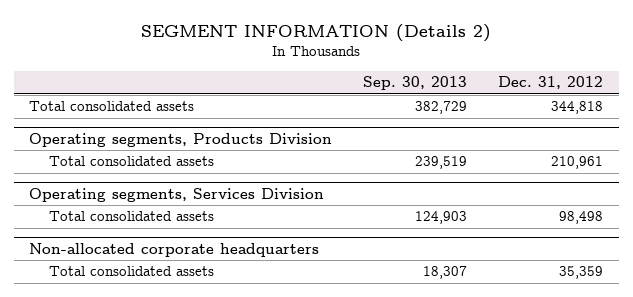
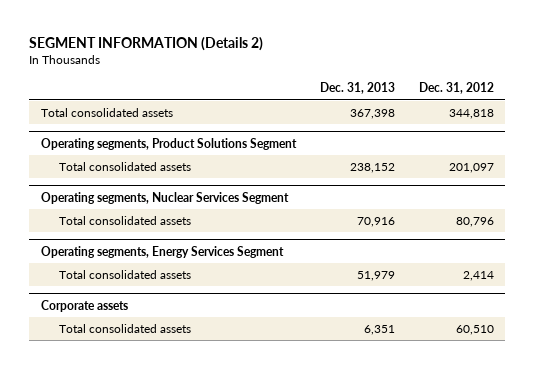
- | Sep. 30, 2013 | Dec. 31, 2012
+ | Dec. 31, 2013 | Dec. 31, 2012
- Operating segments, Products Division
- Total consolidated assets | 239,519 | 210,961
- Operating segments, Services Division
- Total consolidated assets | 124,903 | 98,498
- Non-allocated corporate headquarters
- Total consolidated assets | 18,307 | 35,359
+ Operating segments, Product Solutions Segment
+ Total consolidated assets | 238,152 | 201,097
+ Operating segments, Nuclear Services Segment
+ Total consolidated assets | 70,916 | 80,796
+ Operating segments, Energy Services Segment
+ Total consolidated assets | 51,979 | 2,414
+ Corporate assets
+ Total consolidated assets | 6,351 | 60,510

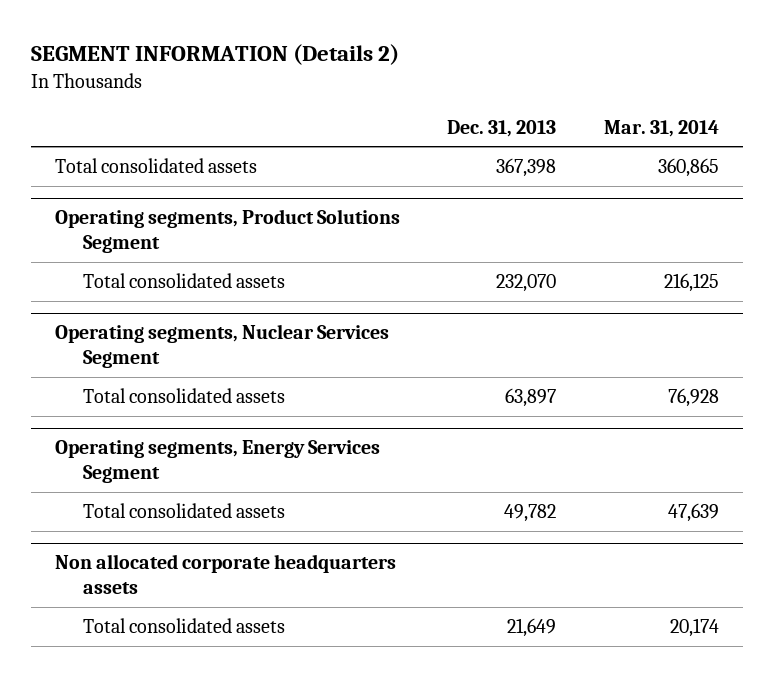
- | Dec. 31, 2013 | Dec. 31, 2012
+ | Dec. 31, 2013 | Mar. 31, 2014
@ Operating segments, Product Solutions Segment
- Total consolidated assets | 238,152 | 201,097
+ Total consolidated assets | 232,070 | 216,125
@ Operating segments, Nuclear Services Segment
- Total consolidated assets | 70,916 | 80,796
+ Total consolidated assets | 63,897 | 76,928
@ Operating segments, Energy Services Segment
- Total consolidated assets | 51,979 | 2,414
- Corporate assets
- Total consolidated assets | 6,351 | 60,510
@ Operating segments, Energy Services Segment
+ Total consolidated assets | 49,782 | 47,639
+ Non allocated corporate headquarters assets
+ Total consolidated assets | 21,649 | 20,174

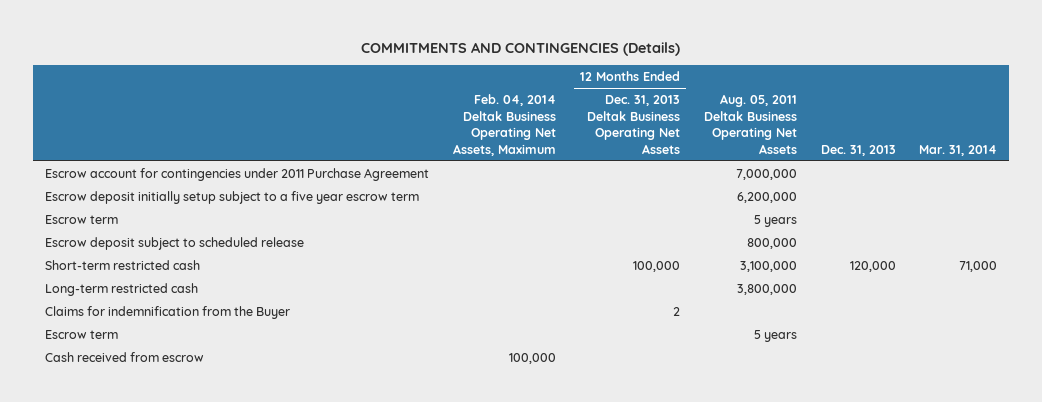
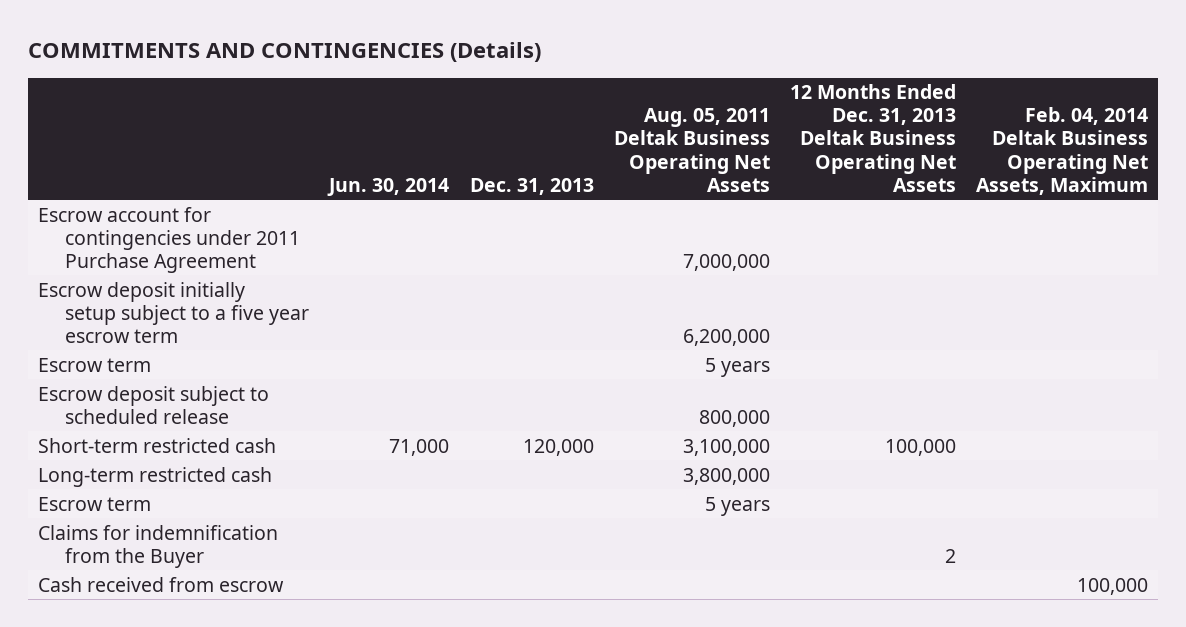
- | Feb. 04, 2014 Deltak Business Operating Net Assets, Maximum | 12 Months Ended Dec. 31, 2013 Deltak Business Operating Net Assets | Aug. 05, 2011 Deltak Business Operating Net Assets | Dec. 31, 2013 | Mar. 31, 2014
+ | Jun. 30, 2014 | Dec. 31, 2013 | Aug. 05, 2011 Deltak Business Operating Net Assets | 12 Months Ended Dec. 31, 2013 Deltak Business Operating Net Assets | Feb. 04, 2014 Deltak Business Operating Net Assets, Maximum
moved down: Claims for indemnification from the Buyer | | | | 2 |

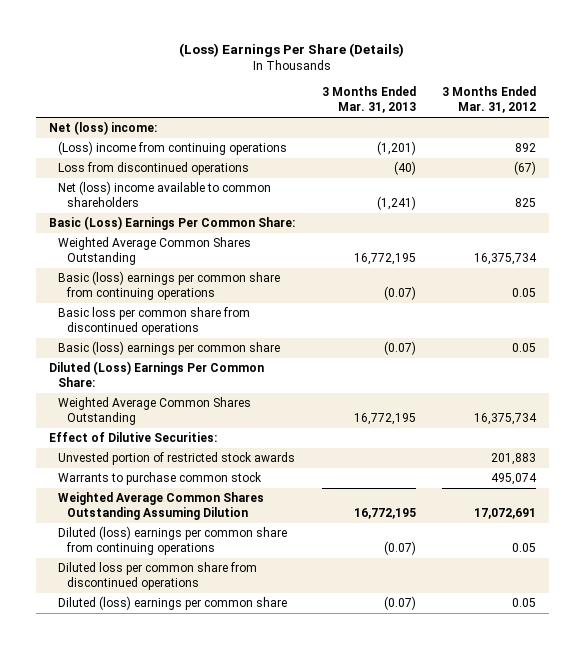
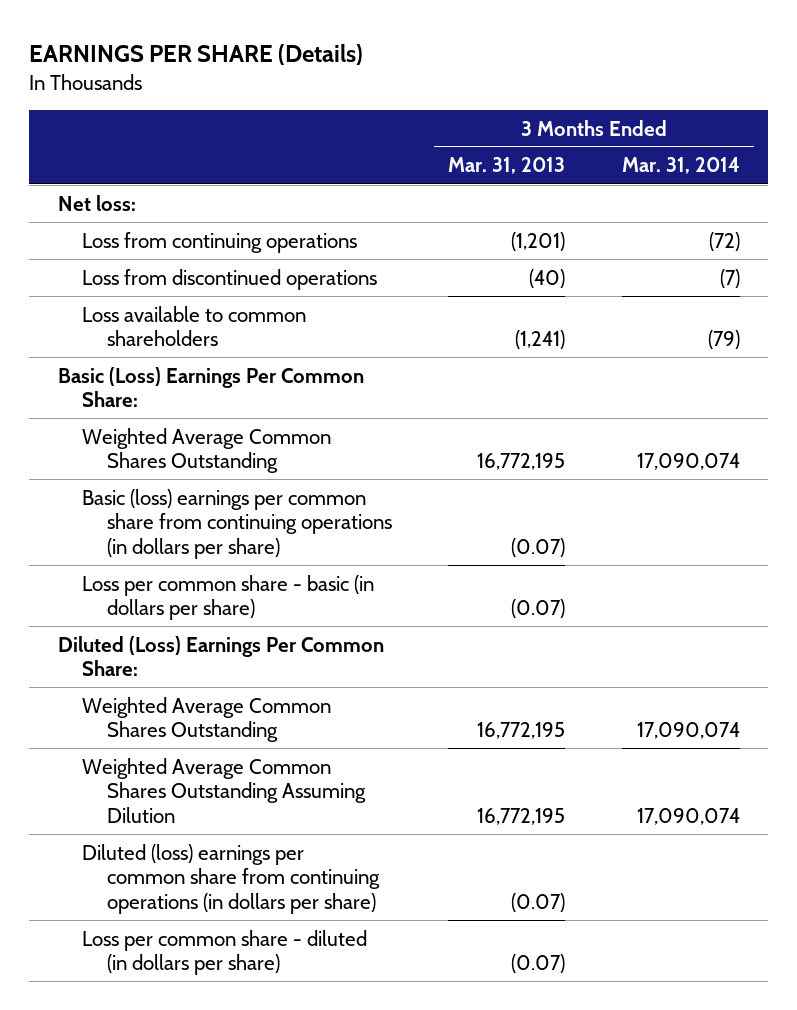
- (Loss) Earnings Per Share (Details)
+ EARNINGS PER SHARE (Details)
- | 3 Months Ended Mar. 31, 2013 | 3 Months Ended Mar. 31, 2012
+ | 3 Months Ended Mar. 31, 2013 | 3 Months Ended Mar. 31, 2014
- Net (loss) income:
- (Loss) income from continuing operations | (1,201) | 892
+ Net loss:
+ Loss from continuing operations | (1,201) | (72)
- Net (loss) income available to common shareholders | (1,241) | 825
+ Loss available to common shareholders | (1,241) | (79)
- Basic (loss) earnings per common share from continuing operations | (0.07) | 0.05
- Basic loss per common share from discontinued operations
- Basic (loss) earnings per common share | (0.07) | 0.05
+ Basic (loss) earnings per common share from continuing operations (in dollars per share) | (0.07) |
+ Loss per common share - basic (in dollars per share) | (0.07) |
- Effect of Dilutive Securities:
- Unvested portion of restricted stock awards | | 201,883
- Warrants to purchase common stock | | 495,074
- Diluted (loss) earnings per common share from continuing operations | (0.07) | 0.05
- Diluted loss per common share from discontinued operations
- Diluted (loss) earnings per common share | (0.07) | 0.05
+ Diluted (loss) earnings per common share from continuing operations (in dollars per share) | (0.07) |
+ Loss per common share - diluted (in dollars per share) | (0.07) |

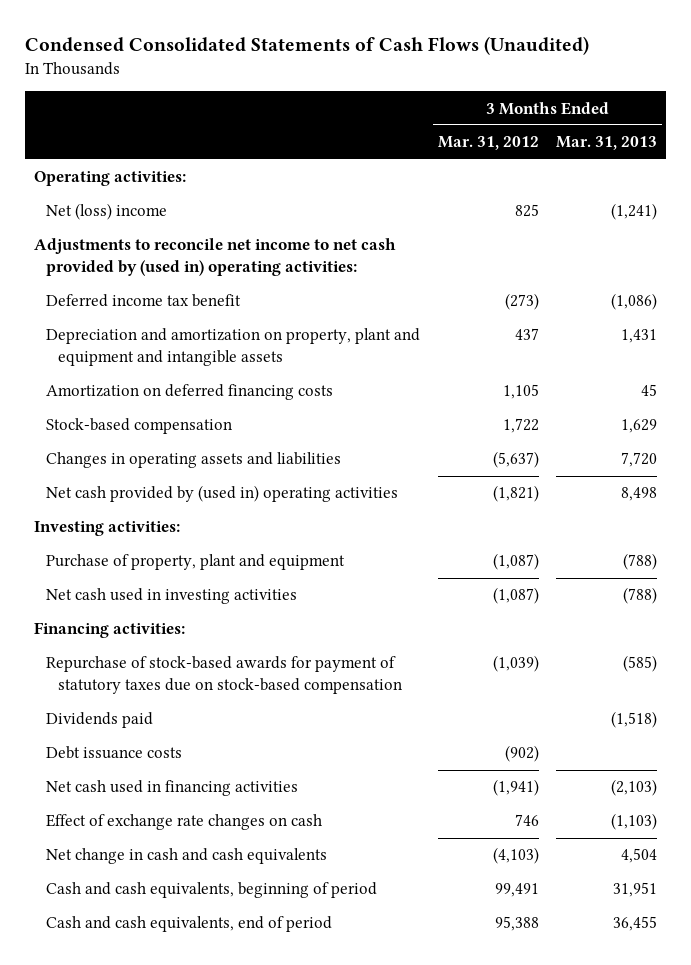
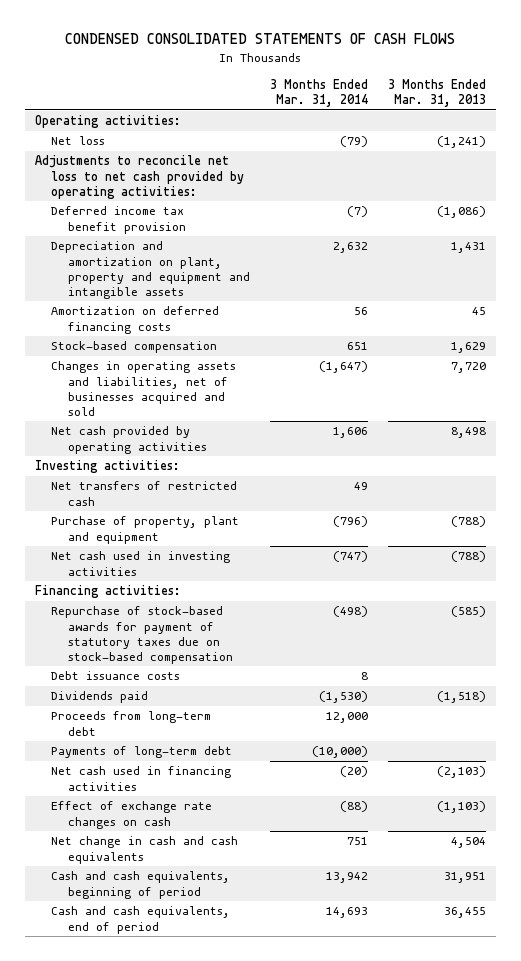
- Condensed Consolidated Statements of Cash Flows (Unaudited)
+ CONDENSED CONSOLIDATED STATEMENTS OF CASH FLOWS
- | 3 Months Ended Mar. 31, 2012 | 3 Months Ended Mar. 31, 2013
+ | 3 Months Ended Mar. 31, 2014 | 3 Months Ended Mar. 31, 2013
- Net (loss) income | 825 | (1,241)
- Adjustments to reconcile net income to net cash provided by (used in) operating activities:
- Deferred income tax benefit | (273) | (1,086)
- Depreciation and amortization on property, plant and equipment and intangible assets | 437 | 1,431
+ Net loss | (79) | (1,241)
+ Adjustments to reconcile net loss to net cash provided by operating activities:
+ Deferred income tax benefit provision | (7) | (1,086)
+ Depreciation and amortization on plant, property and equipment and intangible assets | 2,632 | 1,431
- Changes in operating assets and liabilities | (5,637) | 7,720
- Net cash provided by (used in) operating activities | (1,821) | 8,498
+ Changes in operating assets and liabilities, net of businesses acquired and sold | (1,647) | 7,720
+ Net cash provided by operating activities | 1,606 | 8,498
+ Net transfers of restricted cash | 49 |
moved down: Dividends paid | (1,530) | (1,518)
+ Proceeds from long-term debt | 12,000 |
+ Payments of long-term debt | (10,000) |

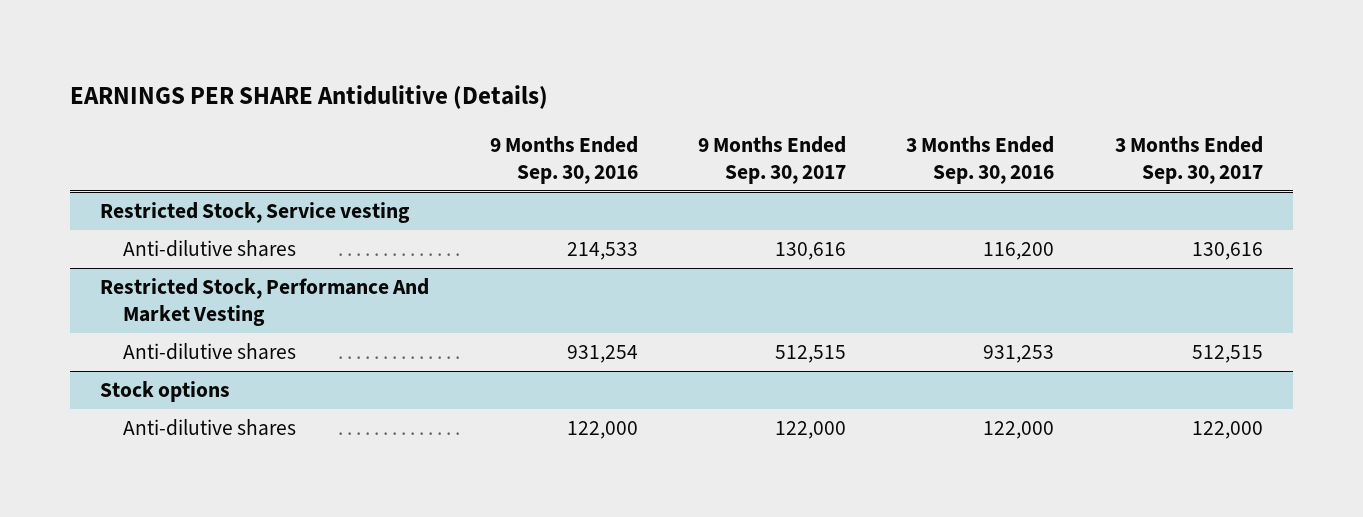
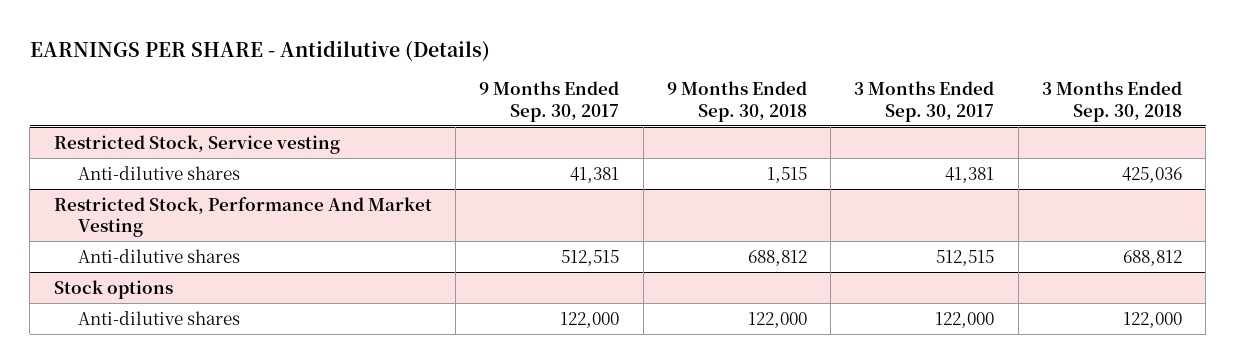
- EARNINGS PER SHARE Antidulitive (Details)
+ EARNINGS PER SHARE - Antidilutive (Details)
- | 9 Months Ended Sep. 30, 2016 | 9 Months Ended Sep. 30, 2017 | 3 Months Ended Sep. 30, 2016 | 3 Months Ended Sep. 30, 2017
+ | 9 Months Ended Sep. 30, 2017 | 9 Months Ended Sep. 30, 2018 | 3 Months Ended Sep. 30, 2017 | 3 Months Ended Sep. 30, 2018
@ Restricted Stock, Service vesting
- Anti-dilutive shares | 214,533 | 130,616 | 116,200 | 130,616
+ Anti-dilutive shares | 41,381 | 1,515 | 41,381 | 425,036

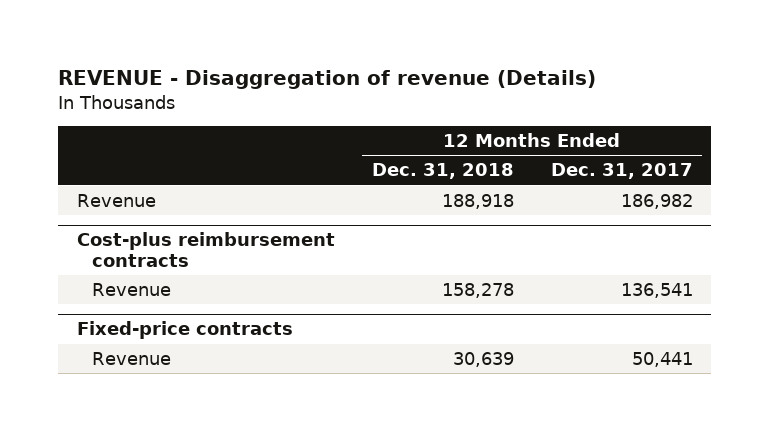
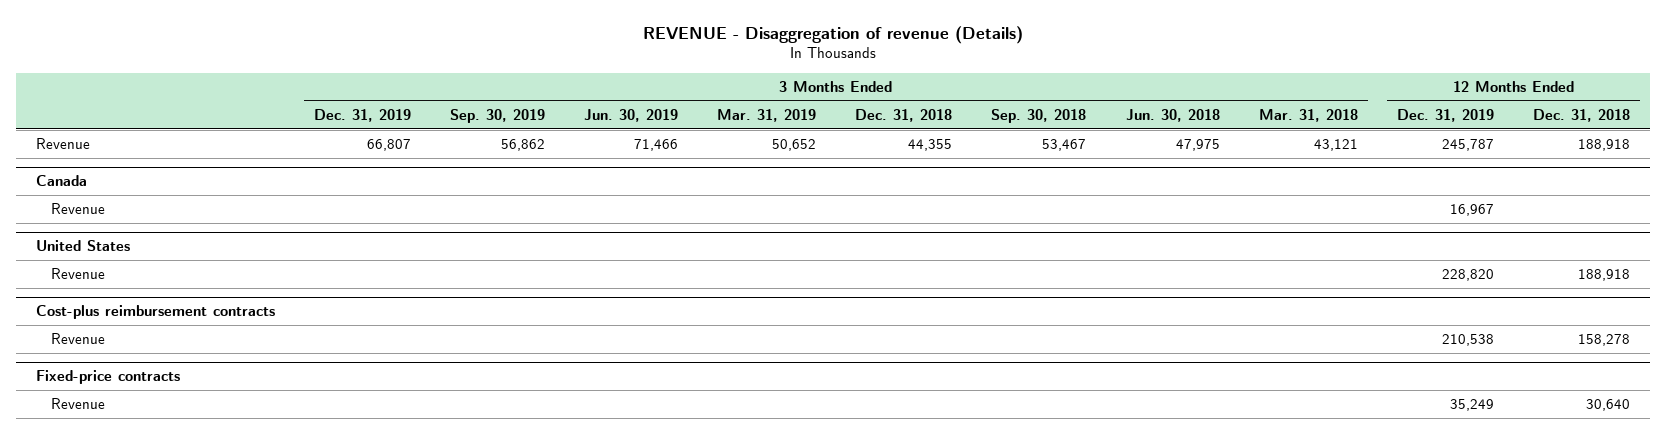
- | 12 Months Ended Dec. 31, 2018 | 12 Months Ended Dec. 31, 2017
+ | 3 Months Ended Dec. 31, 2019 | 3 Months Ended Sep. 30, 2019 | 3 Months Ended Jun. 30, 2019 | 3 Months Ended Mar. 31, 2019 | 3 Months Ended Dec. 31, 2018 | 3 Months Ended Sep. 30, 2018 | 3 Months Ended Jun. 30, 2018 | 3 Months Ended Mar. 31, 2018 | 12 Months Ended Dec. 31, 2019 | 12 Months Ended Dec. 31, 2018
+ Canada
+ Revenue | | | | | | | | | 16,967 |
+ United States
+ Revenue | | | | | | | | | 228,820 | 188,918
@ Fixed-price contracts
- Revenue | 30,639 | 50,441
+ Revenue | | | | | | | | | 35,249 | 30,640

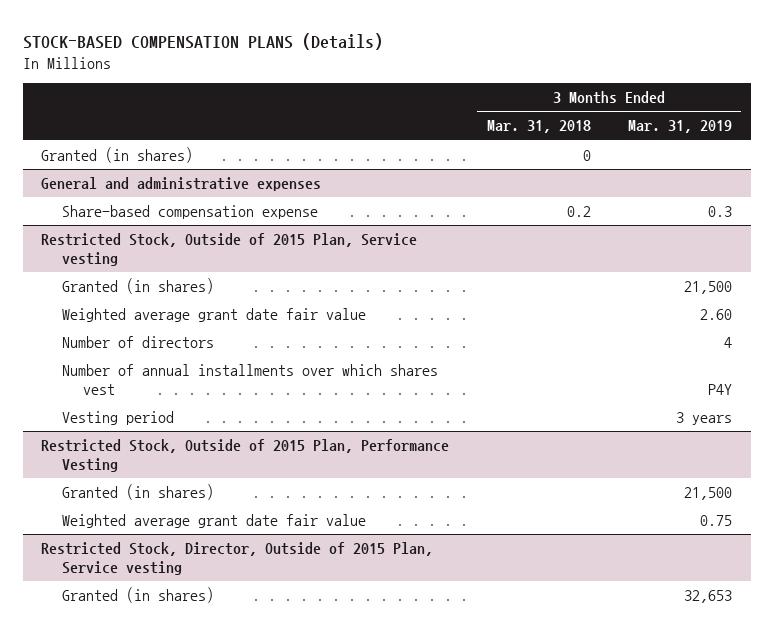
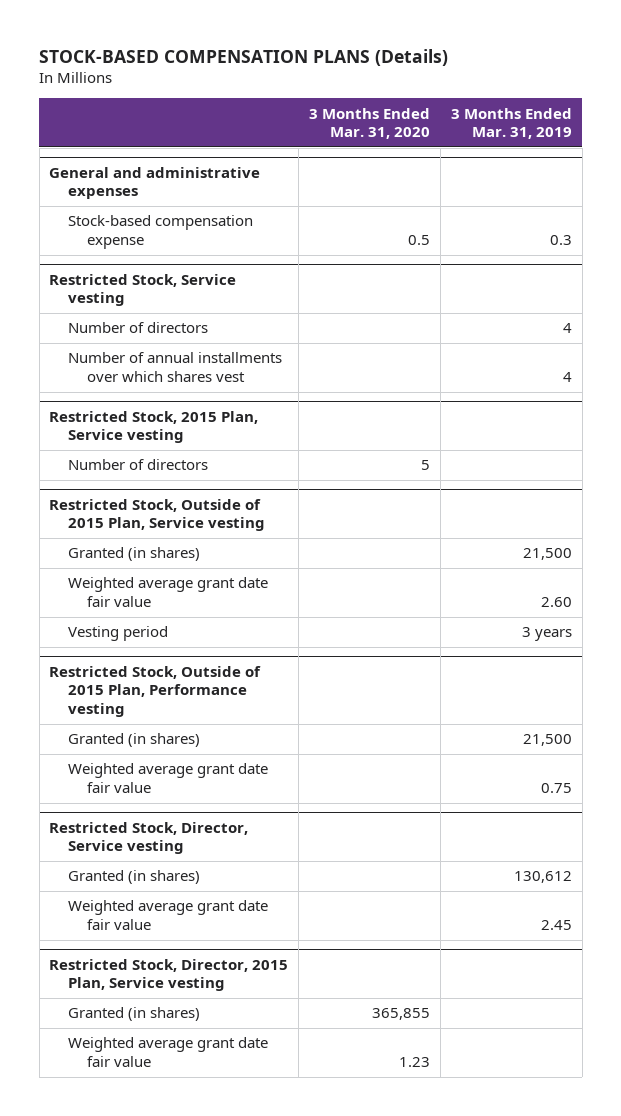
- | 3 Months Ended Mar. 31, 2018 | 3 Months Ended Mar. 31, 2019
+ | 3 Months Ended Mar. 31, 2020 | 3 Months Ended Mar. 31, 2019
- Granted (in shares) | 0 |
@ General and administrative expenses
- Share-based compensation expense | 0.2 | 0.3
+ Stock-based compensation expense | 0.5 | 0.3
+ Restricted Stock, Service vesting
+ Number of directors | | 4
+ Number of annual installments over which shares vest | | 4
+ Restricted Stock, 2015 Plan, Service vesting
+ Number of directors | 5 |
@ Restricted Stock, Outside of 2015 Plan, Service vesting
- Number of directors | | 4
- Number of annual installments over which shares vest | | P4Y
- Restricted Stock, Outside of 2015 Plan, Performance Vesting
+ Restricted Stock, Outside of 2015 Plan, Performance vesting
- Restricted Stock, Director, Outside of 2015 Plan, Service vesting
- Granted (in shares) | | 32,653
+ Restricted Stock, Director, Service vesting
+ Granted (in shares) | | 130,612
+ Weighted average grant date fair value | | 2.45
+ Restricted Stock, Director, 2015 Plan, Service vesting
+ Granted (in shares) | 365,855 |
+ Weighted average grant date fair value | 1.23 |

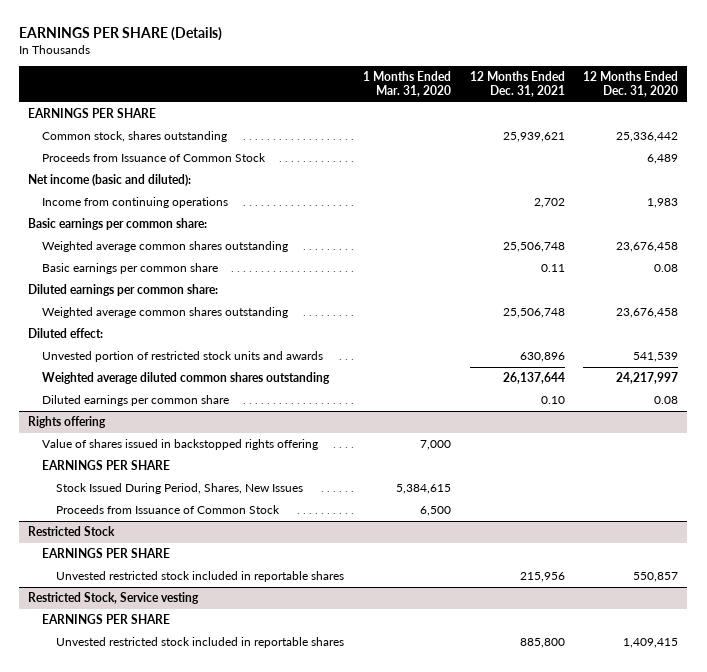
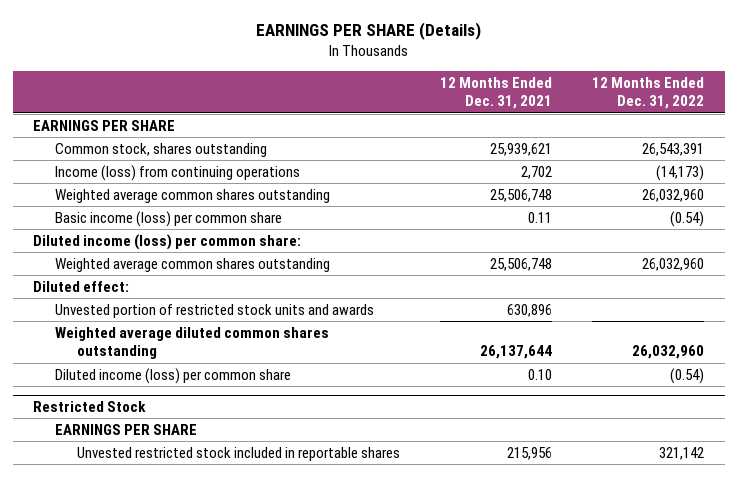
- | 1 Months Ended Mar. 31, 2020 | 12 Months Ended Dec. 31, 2021 | 12 Months Ended Dec. 31, 2020
+ | 12 Months Ended Dec. 31, 2021 | 12 Months Ended Dec. 31, 2022
- Proceeds from Issuance of Common Stock | | | 6,489
- Net income (basic and diluted):
- Income from continuing operations | | 2,702 | 1,983
- Basic earnings per common share:
+ Income (loss) from continuing operations | 2,702 | (14,173)
- Basic earnings per common share | | 0.11 | 0.08
- Diluted earnings per common share:
+ Basic income (loss) per common share | 0.11 | (0.54)
+ Diluted income (loss) per common share:
- Diluted earnings per common share | | 0.10 | 0.08
- Rights offering
- Value of shares issued in backstopped rights offering | 7,000 | |
- EARNINGS PER SHARE
- Stock Issued During Period, Shares, New Issues | 5,384,615 | |
- Proceeds from Issuance of Common Stock | 6,500 | |
+ Diluted income (loss) per common share | 0.10 | (0.54)
- Restricted Stock, Service vesting
- EARNINGS PER SHARE
- Unvested restricted stock included in reportable shares | | 885,800 | 1,409,415

